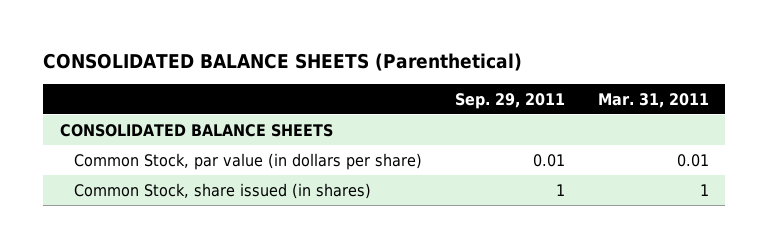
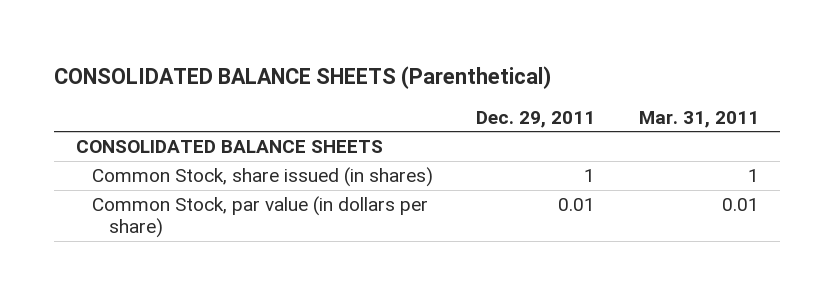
- | Sep. 29, 2011 | Mar. 31, 2011
+ | Dec. 29, 2011 | Mar. 31, 2011
moved down: Common Stock, par value (in dollars per share) | 0.01 | 0.01

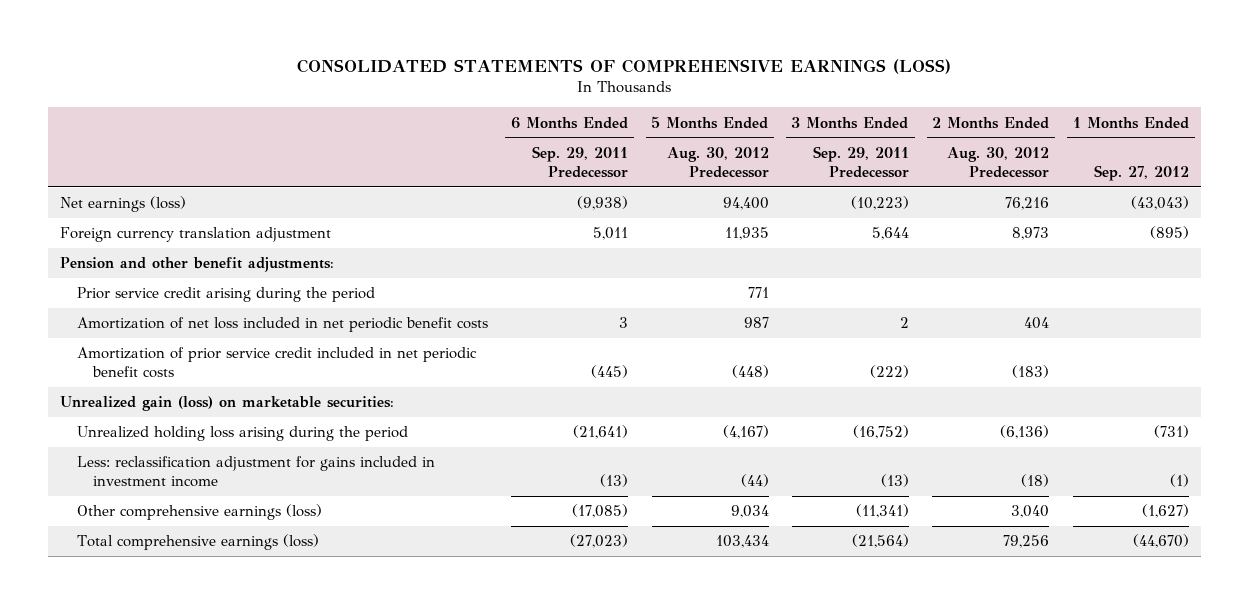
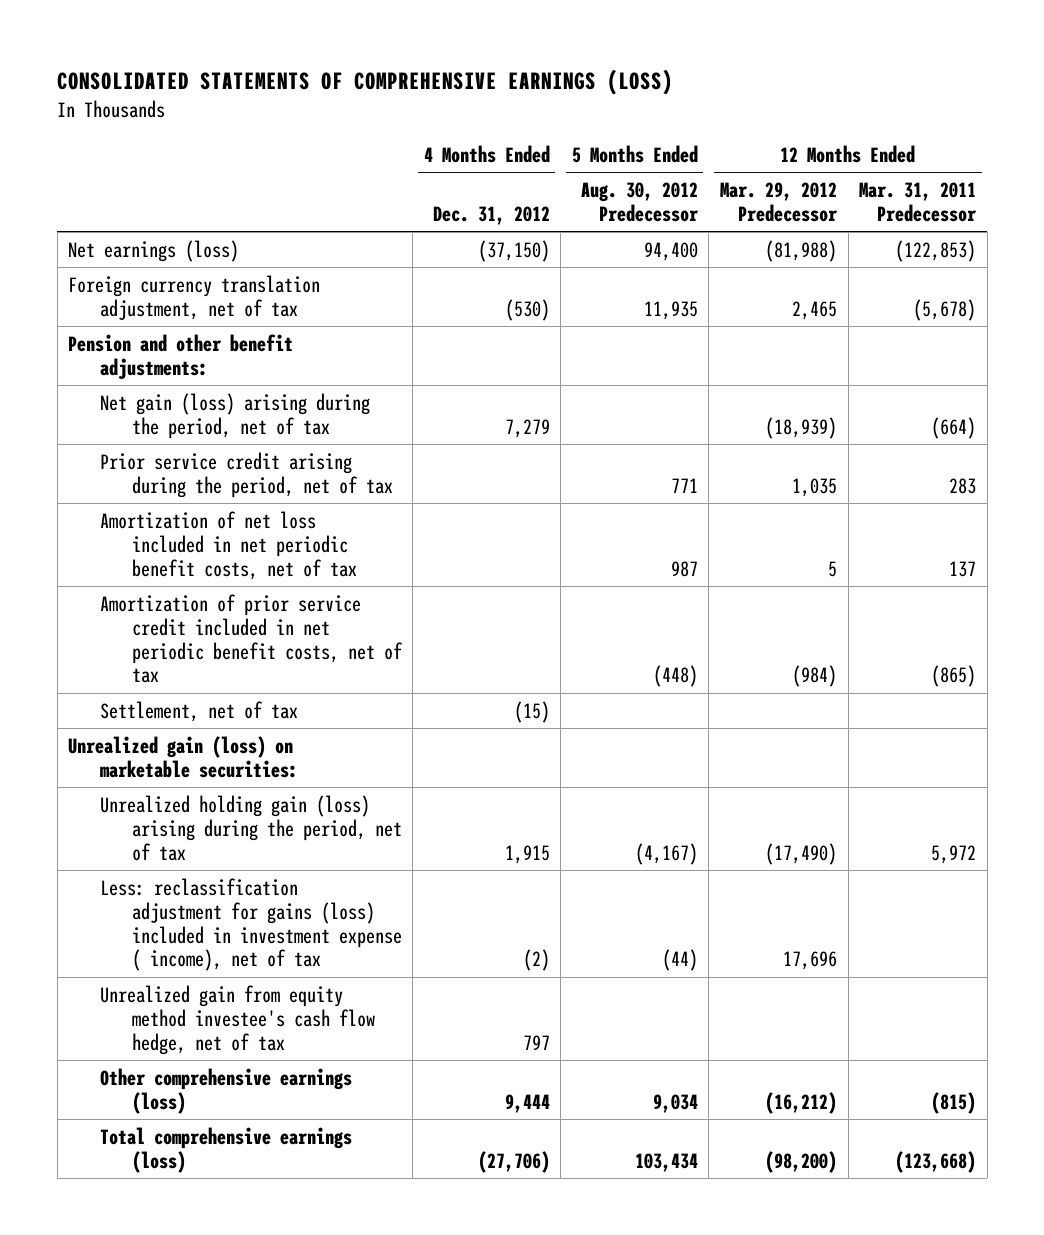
- | 6 Months Ended Sep. 29, 2011 Predecessor | 5 Months Ended Aug. 30, 2012 Predecessor | 3 Months Ended Sep. 29, 2011 Predecessor | 2 Months Ended Aug. 30, 2012 Predecessor | 1 Months Ended Sep. 27, 2012
+ | 4 Months Ended Dec. 31, 2012 | 5 Months Ended Aug. 30, 2012 Predecessor | 12 Months Ended Mar. 29, 2012 Predecessor | 12 Months Ended Mar. 31, 2011 Predecessor
- Foreign currency translation adjustment | 5,011 | 11,935 | 5,644 | 8,973 | (895)
+ Foreign currency translation adjustment, net of tax | (530) | 11,935 | 2,465 | (5,678)
- Prior service credit arising during the period | | 771 | | |
- Amortization of net loss included in net periodic benefit costs | 3 | 987 | 2 | 404 |
- Amortization of prior service credit included in net periodic benefit costs | (445) | (448) | (222) | (183) |
+ Net gain (loss) arising during the period, net of tax | 7,279 | | (18,939) | (664)
+ Prior service credit arising during the period, net of tax | | 771 | 1,035 | 283
+ Amortization of net loss included in net periodic benefit costs, net of tax | | 987 | 5 | 137
+ Amortization of prior service credit included in net periodic benefit costs, net of tax | | (448) | (984) | (865)
+ Settlement, net of tax | (15) | | |
- Unrealized holding loss arising during the period | (21,641) | (4,167) | (16,752) | (6,136) | (731)
- Less: reclassification adjustment for gains included in investment income | (13) | (44) | (13) | (18) | (1)
+ Unrealized holding gain (loss) arising during the period, net of tax | 1,915 | (4,167) | (17,490) | 5,972
+ Less: reclassification adjustment for gains (loss) included in investment expense ( income), net of tax | (2) | (44) | 17,696 |
+ Unrealized gain from equity method investee's cash flow hedge, net of tax | 797 | | |

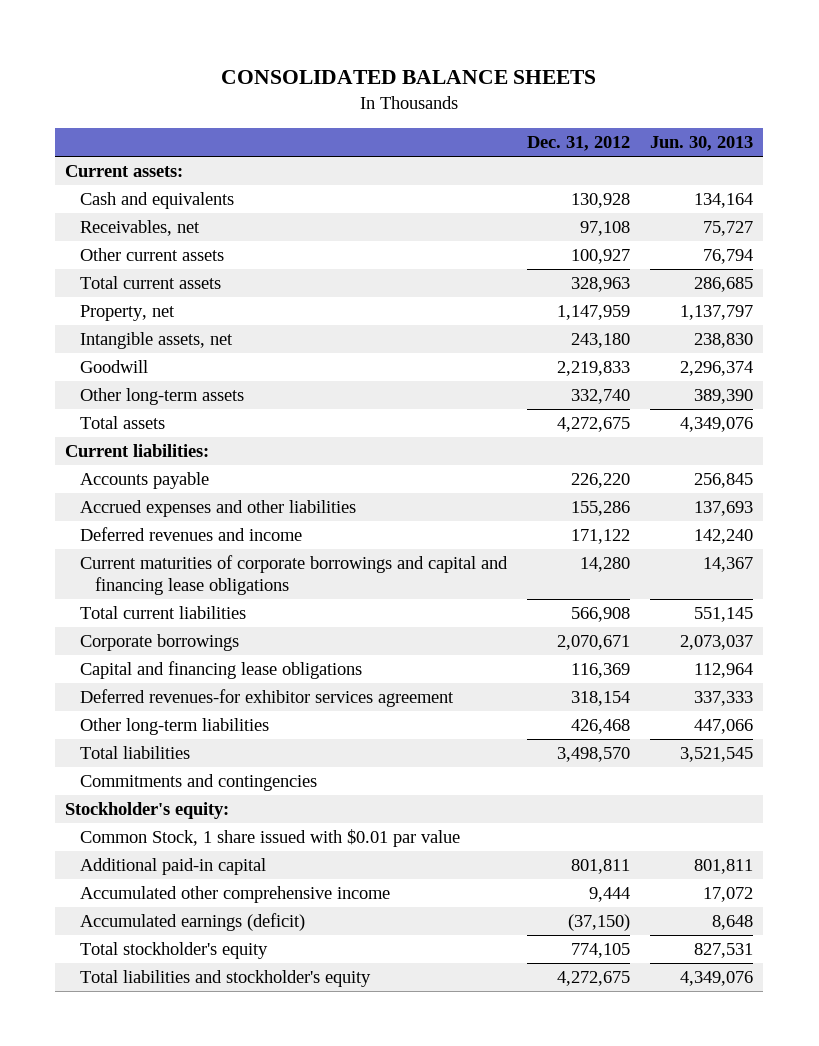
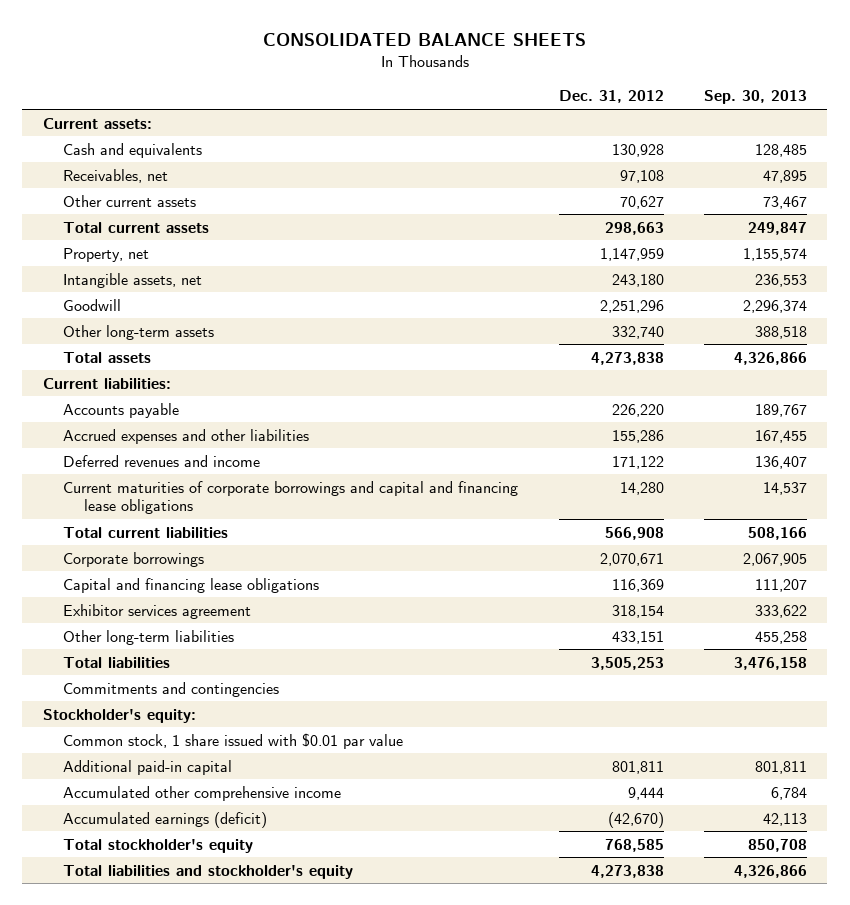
- | Dec. 31, 2012 | Jun. 30, 2013
+ | Dec. 31, 2012 | Sep. 30, 2013
- Other current assets | 100,927 | 76,794
- Total current assets | 328,963 | 286,685
+ Other current assets | 70,627 | 73,467
+ Total current assets | 298,663 | 249,847
- Goodwill | 2,219,833 | 2,296,374
+ Goodwill | 2,251,296 | 2,296,374
- Total assets | 4,272,675 | 4,349,076
+ Total assets | 4,273,838 | 4,326,866
- Deferred revenues-for exhibitor services agreement | 318,154 | 337,333
- Other long-term liabilities | 426,468 | 447,066
- Total liabilities | 3,498,570 | 3,521,545
+ Exhibitor services agreement | 318,154 | 333,622
+ Other long-term liabilities | 433,151 | 455,258
+ Total liabilities | 3,505,253 | 3,476,158
- Common Stock, 1 share issued with $0.01 par value
+ Common stock, 1 share issued with $0.01 par value
- Accumulated earnings (deficit) | (37,150) | 8,648
- Total stockholder's equity | 774,105 | 827,531
- Total liabilities and stockholder's equity | 4,272,675 | 4,349,076
+ Accumulated earnings (deficit) | (42,670) | 42,113
+ Total stockholder's equity | 768,585 | 850,708
+ Total liabilities and stockholder's equity | 4,273,838 | 4,326,866

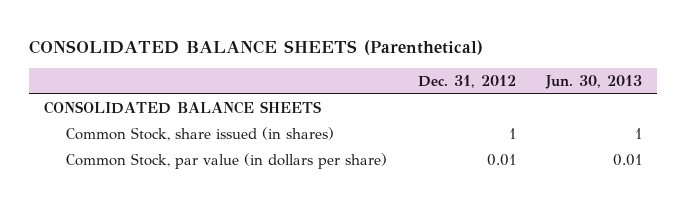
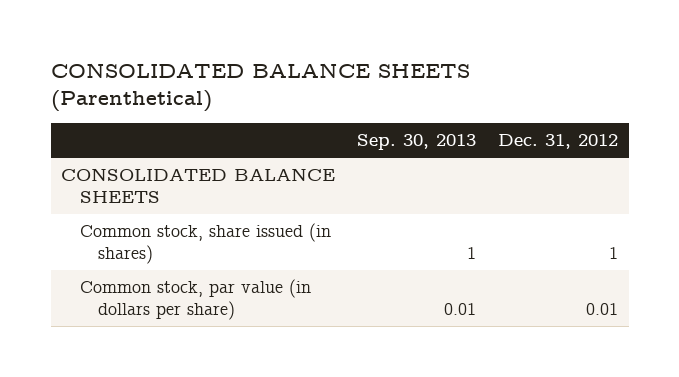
- | Dec. 31, 2012 | Jun. 30, 2013
+ | Sep. 30, 2013 | Dec. 31, 2012
- Common Stock, share issued (in shares) | 1 | 1
- Common Stock, par value (in dollars per share) | 0.01 | 0.01
+ Common stock, share issued (in shares) | 1 | 1
+ Common stock, par value (in dollars per share) | 0.01 | 0.01

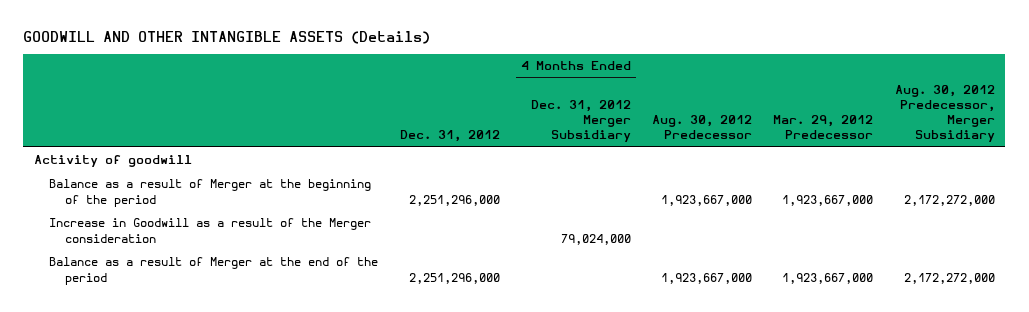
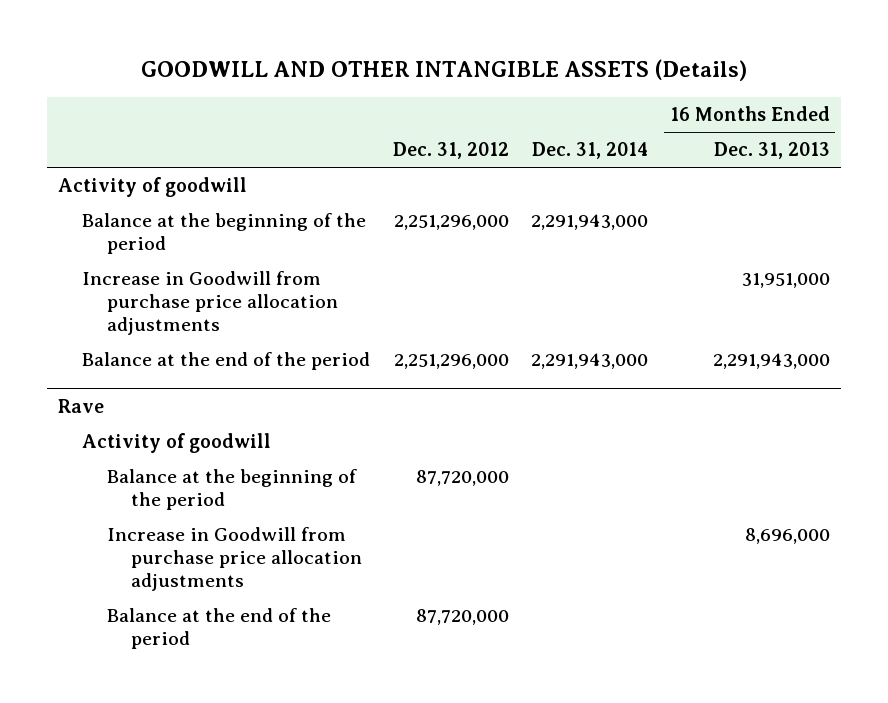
- | Dec. 31, 2012 | 4 Months Ended Dec. 31, 2012 Merger Subsidiary | Aug. 30, 2012 Predecessor | Mar. 29, 2012 Predecessor | Aug. 30, 2012 Predecessor, Merger Subsidiary
+ | Dec. 31, 2012 | Dec. 31, 2014 | 16 Months Ended Dec. 31, 2013
- Balance as a result of Merger at the beginning of the period | 2,251,296,000 | | 1,923,667,000 | 1,923,667,000 | 2,172,272,000
- Increase in Goodwill as a result of the Merger consideration | | 79,024,000 | | |
- Balance as a result of Merger at the end of the period | 2,251,296,000 | | 1,923,667,000 | 1,923,667,000 | 2,172,272,000
+ Balance at the beginning of the period | 2,251,296,000 | 2,291,943,000 |
+ Increase in Goodwill from purchase price allocation adjustments | | | 31,951,000
+ Balance at the end of the period | 2,251,296,000 | 2,291,943,000 | 2,291,943,000
+ Rave
+ Activity of goodwill
+ Balance at the beginning of the period | 87,720,000 | |
+ Increase in Goodwill from purchase price allocation adjustments | | | 8,696,000
+ Balance at the end of the period | 87,720,000 | |

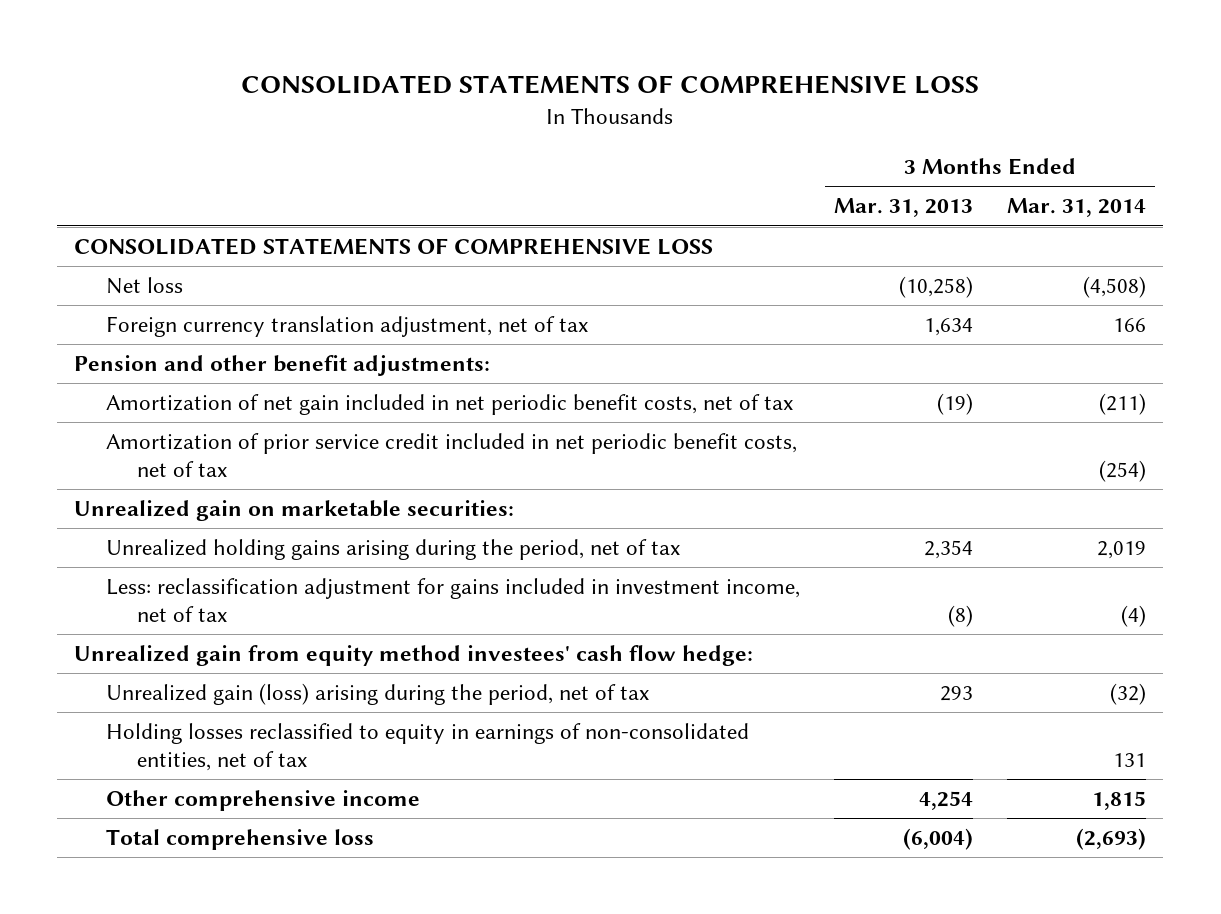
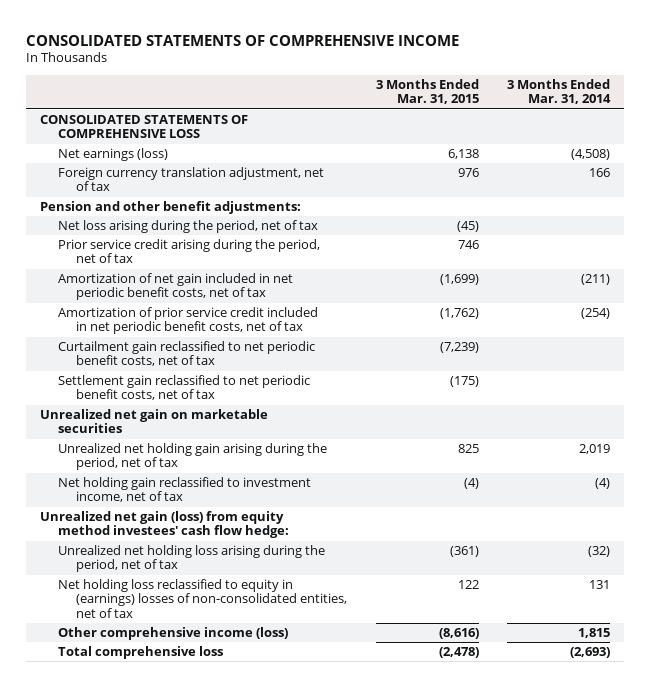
- CONSOLIDATED STATEMENTS OF COMPREHENSIVE LOSS
+ CONSOLIDATED STATEMENTS OF COMPREHENSIVE INCOME
- | 3 Months Ended Mar. 31, 2013 | 3 Months Ended Mar. 31, 2014
+ | 3 Months Ended Mar. 31, 2015 | 3 Months Ended Mar. 31, 2014
- Net loss | (10,258) | (4,508)
+ Net earnings (loss) | 6,138 | (4,508)
+ Net loss arising during the period, net of tax | (45) |
+ Prior service credit arising during the period, net of tax | 746 |
- Unrealized gain on marketable securities:
- Unrealized holding gains arising during the period, net of tax | 2,354 | 2,019
- Less: reclassification adjustment for gains included in investment income, net of tax | (8) | (4)
- Unrealized gain from equity method investees' cash flow hedge:
- Unrealized gain (loss) arising during the period, net of tax | 293 | (32)
- Holding losses reclassified to equity in earnings of non-consolidated entities, net of tax | | 131
- Other comprehensive income | 4,254 | 1,815
+ Curtailment gain reclassified to net periodic benefit costs, net of tax | (7,239) |
+ Settlement gain reclassified to net periodic benefit costs, net of tax | (175) |
+ Unrealized net gain on marketable securities
+ Unrealized net holding gain arising during the period, net of tax | 825 | 2,019
+ Net holding gain reclassified to investment income, net of tax | (4) | (4)
+ Unrealized net gain (loss) from equity method investees' cash flow hedge:
+ Unrealized net holding loss arising during the period, net of tax | (361) | (32)
+ Net holding loss reclassified to equity in (earnings) losses of non-consolidated entities, net of tax | 122 | 131
+ Other comprehensive income (loss) | (8,616) | 1,815

